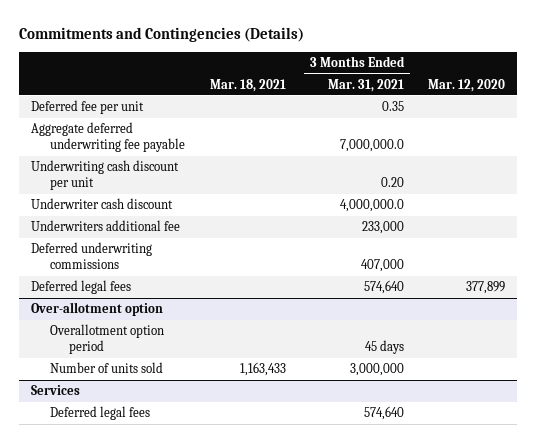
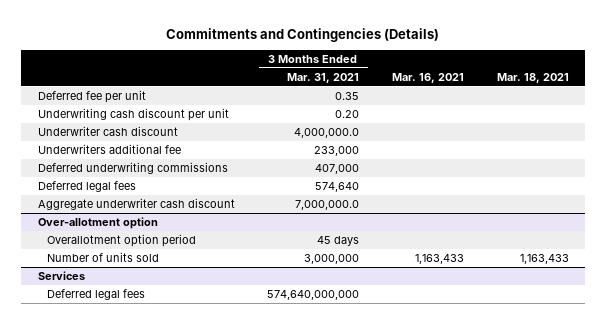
- | Mar. 18, 2021 | 3 Months Ended Mar. 31, 2021 | Mar. 12, 2020
+ | 3 Months Ended Mar. 31, 2021 | Mar. 16, 2021 | Mar. 18, 2021
- Aggregate deferred underwriting fee payable | | 7,000,000.0 |
+ Aggregate underwriter cash discount | 7,000,000.0 | |
@ Services
- Deferred legal fees | | 574,640 |
+ Deferred legal fees | 574,640,000,000 | |

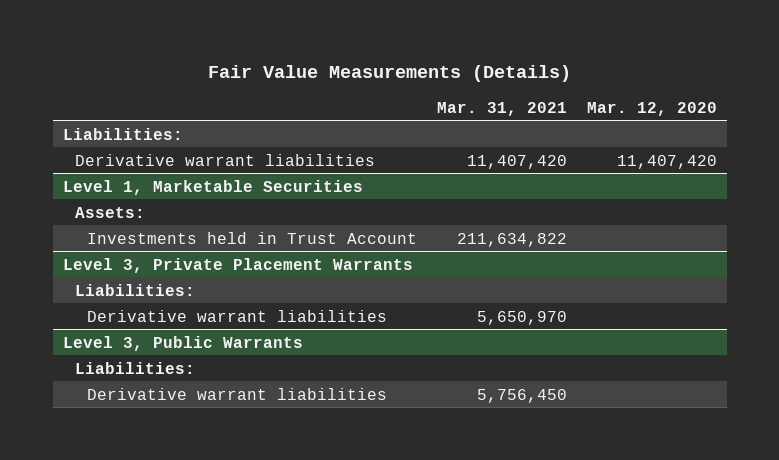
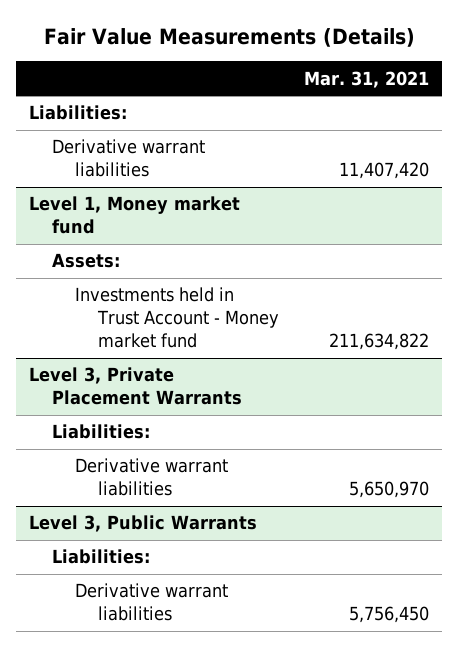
- | Mar. 31, 2021 | Mar. 12, 2020
+ | Mar. 31, 2021
- Level 1, Marketable Securities
+ Level 1, Money market fund
- Investments held in Trust Account | 211,634,822 |
+ Investments held in Trust Account - Money market fund | 211,634,822

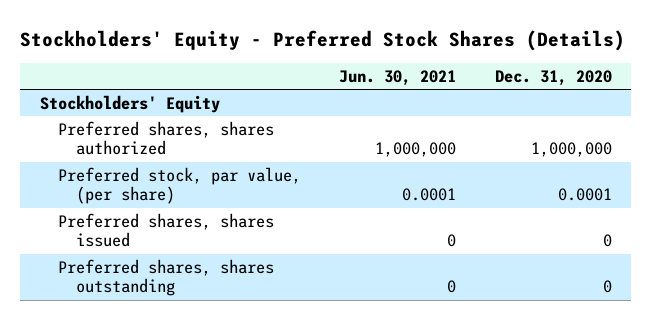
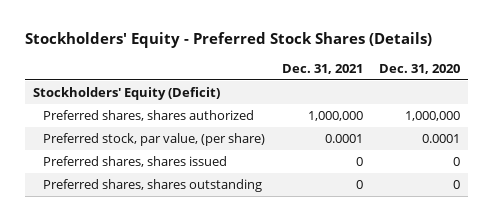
- | Jun. 30, 2021 | Dec. 31, 2020
+ | Dec. 31, 2021 | Dec. 31, 2020
- Stockholders' Equity
+ Stockholders' Equity (Deficit)

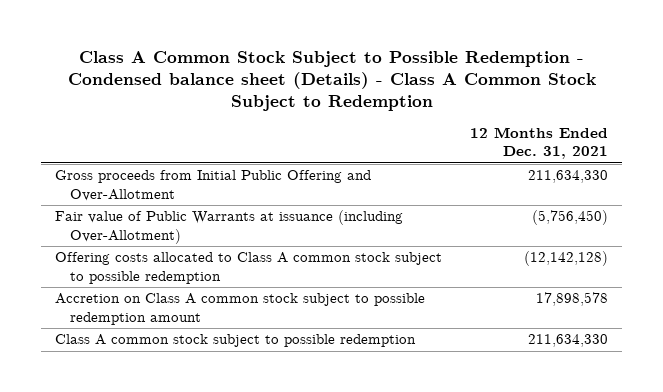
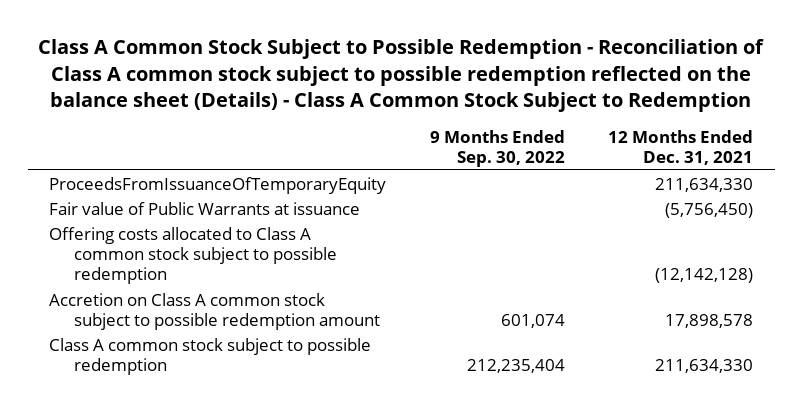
- Class A Common Stock Subject to Possible Redemption - Condensed balance sheet (Details) - Class A Common Stock Subject to Redemption
+ Class A Common Stock Subject to Possible Redemption - Reconciliation of Class A common stock subject to possible redemption reflected on the balance sheet (Details) - Class A Common Stock Subject to Redemption
- | 12 Months Ended Dec. 31, 2021
+ | 9 Months Ended Sep. 30, 2022 | 12 Months Ended Dec. 31, 2021
- Gross proceeds from Initial Public Offering and Over-Allotment | 211,634,330
- Fair value of Public Warrants at issuance (including Over-Allotment) | (5,756,450)
+ ProceedsFromIssuanceOfTemporaryEquity | | 211,634,330
+ Fair value of Public Warrants at issuance | | (5,756,450)

